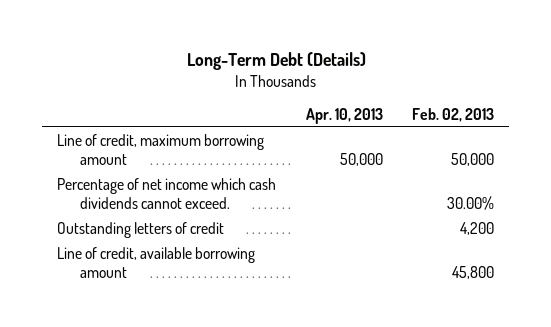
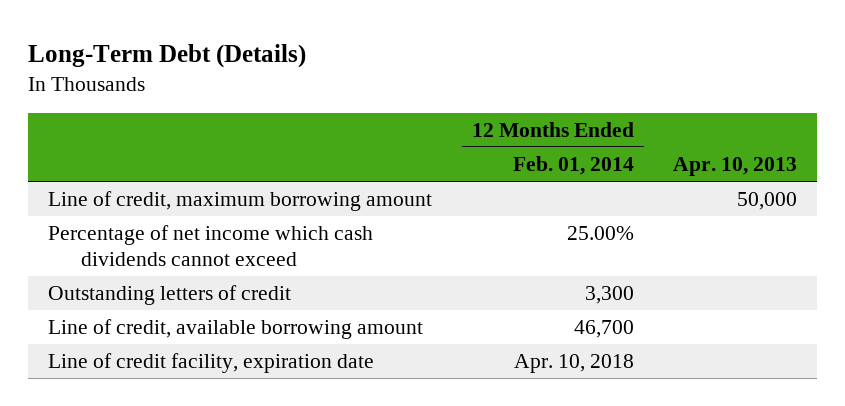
- | Apr. 10, 2013 | Feb. 02, 2013
+ | 12 Months Ended Feb. 01, 2014 | Apr. 10, 2013
- Percentage of net income which cash dividends cannot exceed. | | 30.00%
+ Percentage of net income which cash dividends cannot exceed | 25.00% |
+ Line of credit facility, expiration date | Apr. 10, 2018 |

